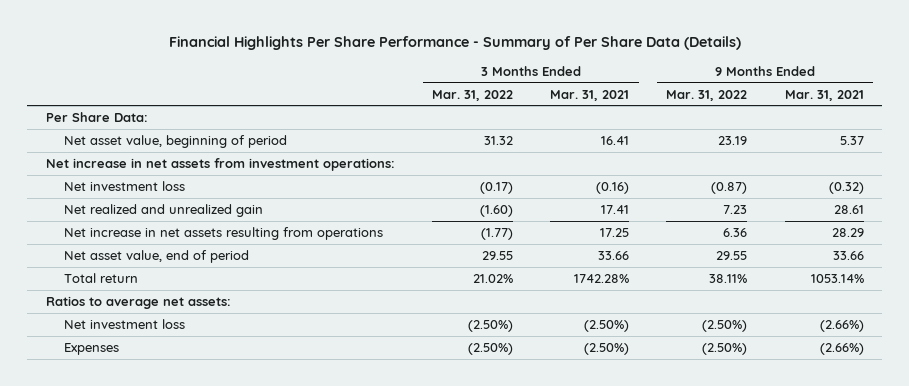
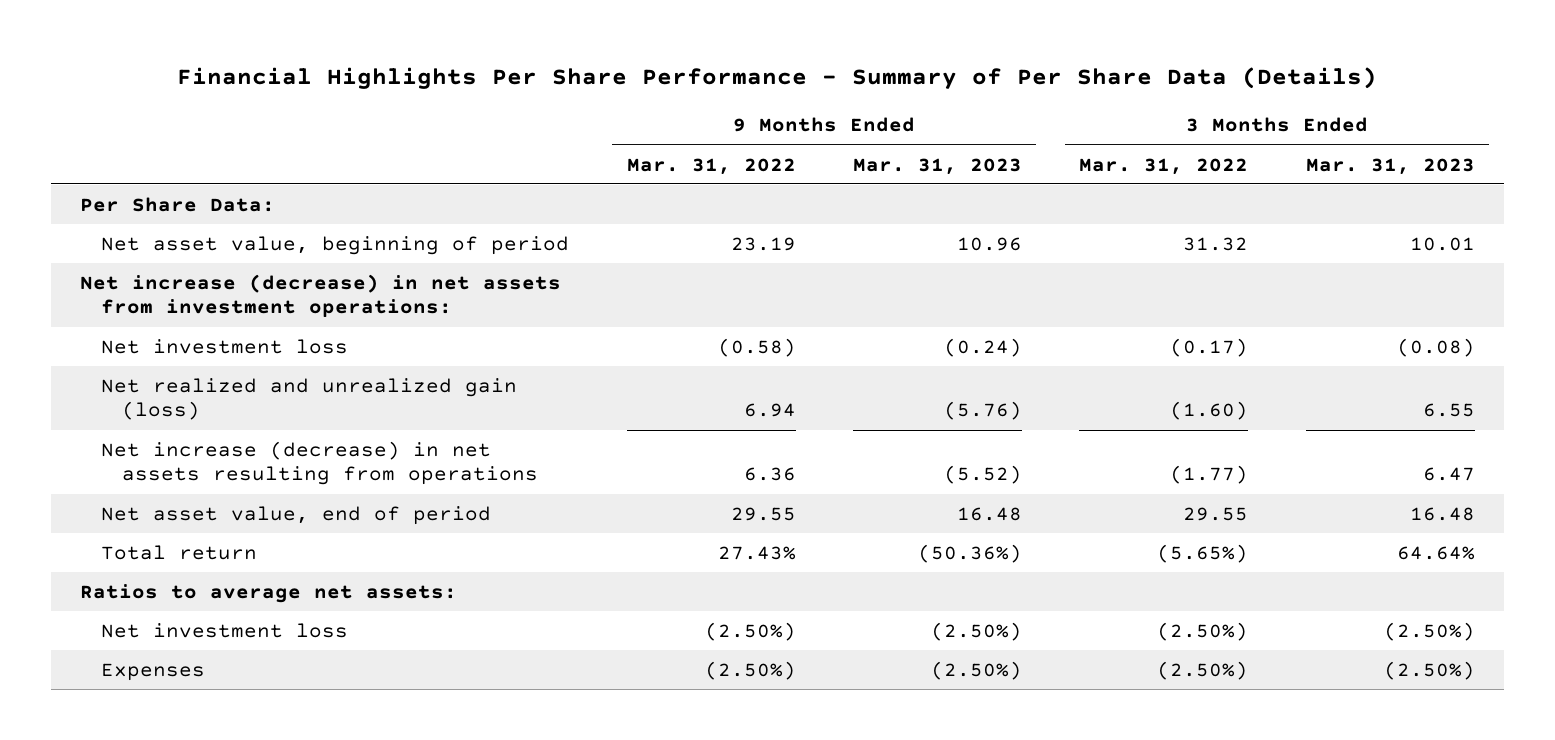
- | 3 Months Ended Mar. 31, 2022 | 3 Months Ended Mar. 31, 2021 | 9 Months Ended Mar. 31, 2022 | 9 Months Ended Mar. 31, 2021
+ | 9 Months Ended Mar. 31, 2022 | 9 Months Ended Mar. 31, 2023 | 3 Months Ended Mar. 31, 2022 | 3 Months Ended Mar. 31, 2023
- Net increase in net assets from investment operations:
- Net investment loss | (0.17) | (0.16) | (0.87) | (0.32)
- Net realized and unrealized gain | (1.60) | 17.41 | 7.23 | 28.61
- Net increase in net assets resulting from operations | (1.77) | 17.25 | 6.36 | 28.29
+ Net increase (decrease) in net assets from investment operations:
+ Net investment loss | (0.58) | (0.24) | (0.17) | (0.08)
+ Net realized and unrealized gain (loss) | 6.94 | (5.76) | (1.60) | 6.55
+ Net increase (decrease) in net assets resulting from operations | 6.36 | (5.52) | (1.77) | 6.47
- Total return | 21.02% | 1742.28% | 38.11% | 1053.14%
+ Total return | 27.43% | (50.36%) | (5.65%) | 64.64%

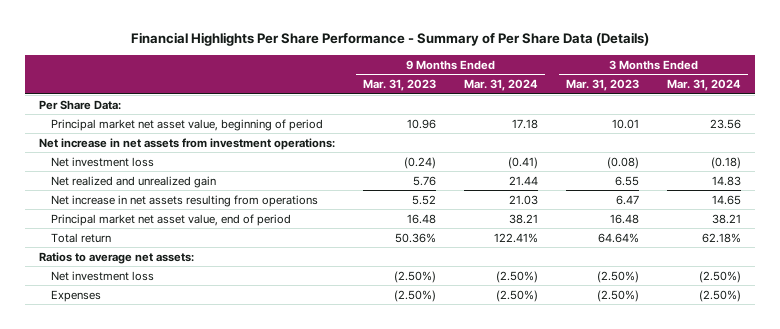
- | 9 Months Ended Mar. 31, 2022 | 9 Months Ended Mar. 31, 2023 | 3 Months Ended Mar. 31, 2022 | 3 Months Ended Mar. 31, 2023
+ | 9 Months Ended Mar. 31, 2023 | 9 Months Ended Mar. 31, 2024 | 3 Months Ended Mar. 31, 2023 | 3 Months Ended Mar. 31, 2024
- Net asset value, beginning of period | 23.19 | 10.96 | 31.32 | 10.01
- Net increase (decrease) in net assets from investment operations:
+ Principal market net asset value, beginning of period | 10.96 | 17.18 | 10.01 | 23.56
+ Net increase in net assets from investment operations:
- Net realized and unrealized gain (loss) | 6.94 | (5.76) | (1.60) | 6.55
- Net increase (decrease) in net assets resulting from operations | 6.36 | (5.52) | (1.77) | 6.47
- Net asset value, end of period | 29.55 | 16.48 | 29.55 | 16.48
- Total return | 27.43% | (50.36%) | (5.65%) | 64.64%
+ Net realized and unrealized gain | 5.76 | 21.44 | 6.55 | 14.83
+ Net increase in net assets resulting from operations | 5.52 | 21.03 | 6.47 | 14.65
+ Principal market net asset value, end of period | 16.48 | 38.21 | 16.48 | 38.21
+ Total return | 50.36% | 122.41% | 64.64% | 62.18%

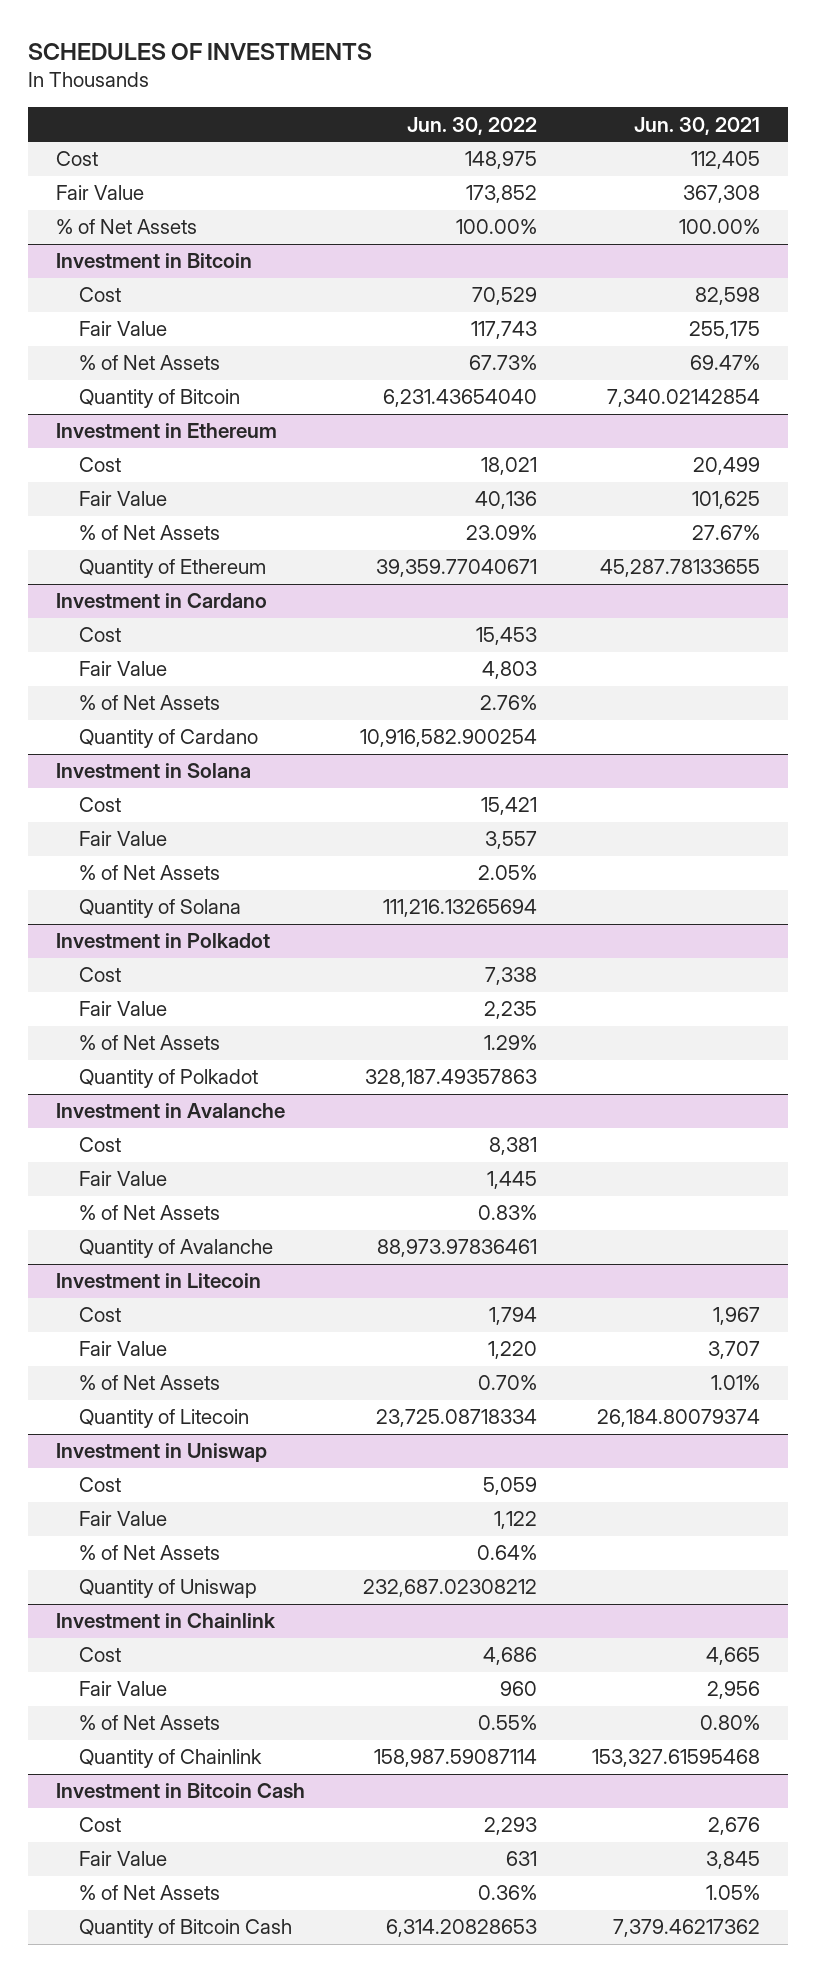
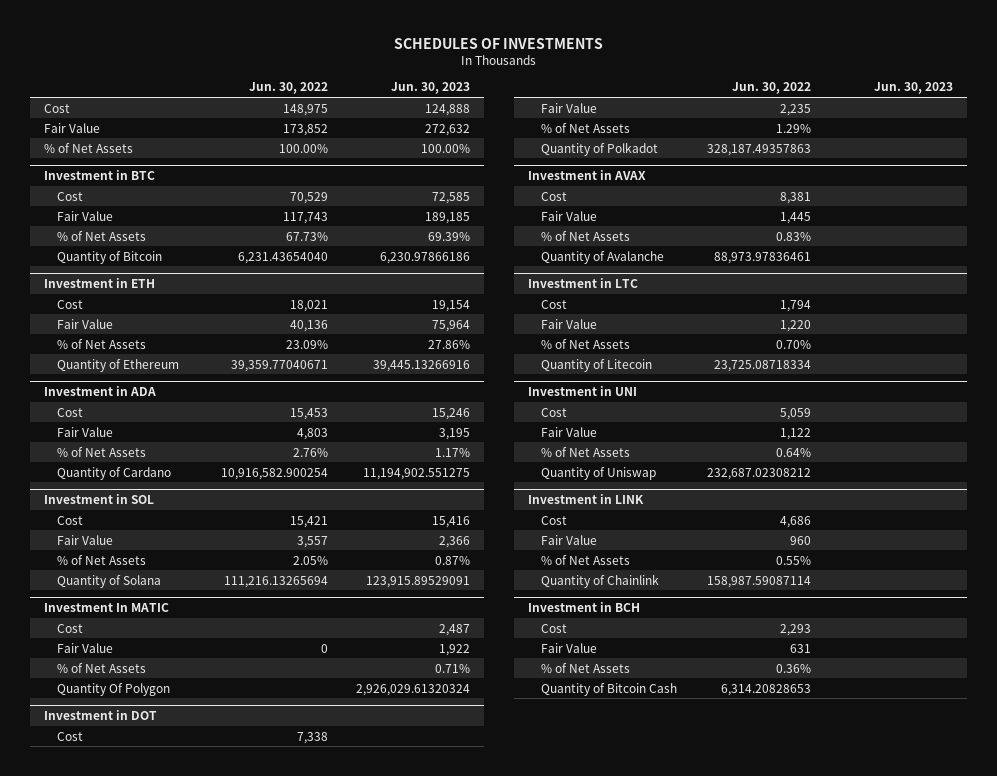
- | Jun. 30, 2022 | Jun. 30, 2021
+ | Jun. 30, 2022 | Jun. 30, 2023
- Investment in Bitcoin
+ Investment in BTC
- Investment in Ethereum
+ Investment in ETH
- Investment in Cardano
+ Investment in ADA
- Investment in Solana
+ Investment in SOL
- Investment in Polkadot
+ Investment In MATIC
+ Cost | | 2,487
+ Fair Value | 0 | 1,922
+ % of Net Assets | | 0.71%
+ Quantity Of Polygon | | 2,926,029.61320324
+ Investment in DOT
- Investment in Avalanche
+ Investment in AVAX
- Investment in Litecoin
+ Investment in LTC
- Investment in Uniswap
+ Investment in UNI
- Investment in Chainlink
+ Investment in LINK
- Investment in Bitcoin Cash
+ Investment in BCH

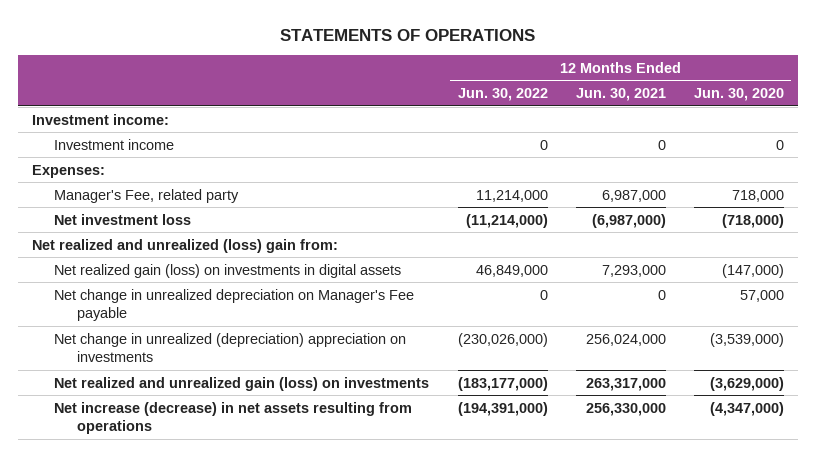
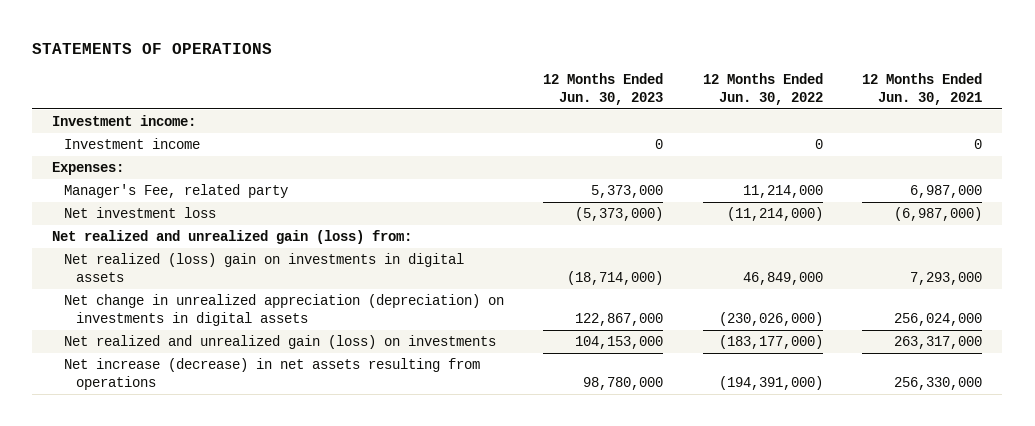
- | 12 Months Ended Jun. 30, 2022 | 12 Months Ended Jun. 30, 2021 | 12 Months Ended Jun. 30, 2020
+ | 12 Months Ended Jun. 30, 2023 | 12 Months Ended Jun. 30, 2022 | 12 Months Ended Jun. 30, 2021
- Net realized and unrealized (loss) gain from:
- Net realized gain (loss) on investments in digital assets | 46,849,000 | 7,293,000 | (147,000)
- Net change in unrealized depreciation on Manager's Fee payable | 0 | 0 | 57,000
- Net change in unrealized (depreciation) appreciation on investments | (230,026,000) | 256,024,000 | (3,539,000)
+ Net realized and unrealized gain (loss) from:
+ Net realized (loss) gain on investments in digital assets | (18,714,000) | 46,849,000 | 7,293,000
+ Net change in unrealized appreciation (depreciation) on investments in digital assets | 122,867,000 | (230,026,000) | 256,024,000

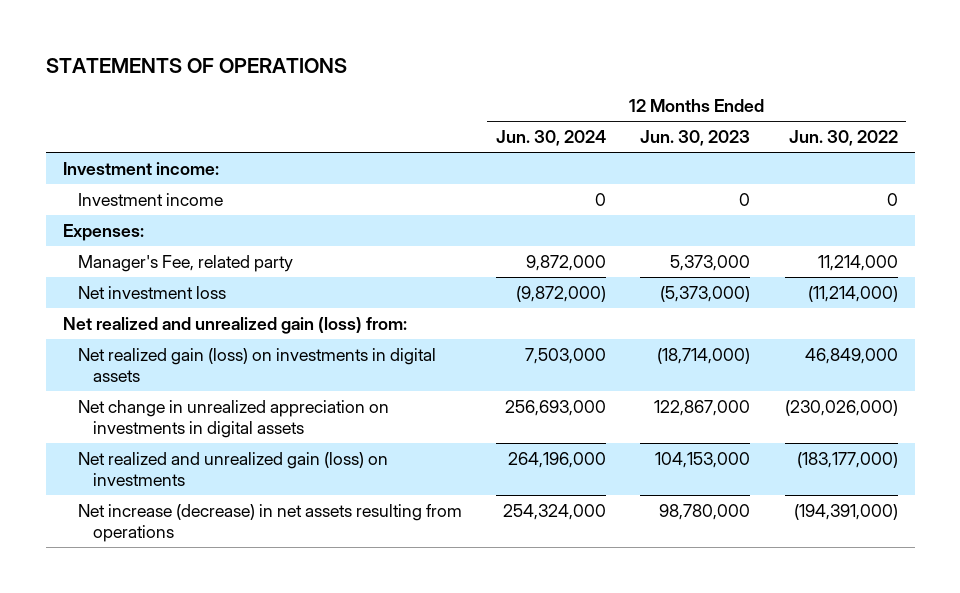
- | 12 Months Ended Jun. 30, 2023 | 12 Months Ended Jun. 30, 2022 | 12 Months Ended Jun. 30, 2021
+ | 12 Months Ended Jun. 30, 2024 | 12 Months Ended Jun. 30, 2023 | 12 Months Ended Jun. 30, 2022
- Net realized (loss) gain on investments in digital assets | (18,714,000) | 46,849,000 | 7,293,000
- Net change in unrealized appreciation (depreciation) on investments in digital assets | 122,867,000 | (230,026,000) | 256,024,000
+ Net realized gain (loss) on investments in digital assets | 7,503,000 | (18,714,000) | 46,849,000
+ Net change in unrealized appreciation on investments in digital assets | 256,693,000 | 122,867,000 | (230,026,000)

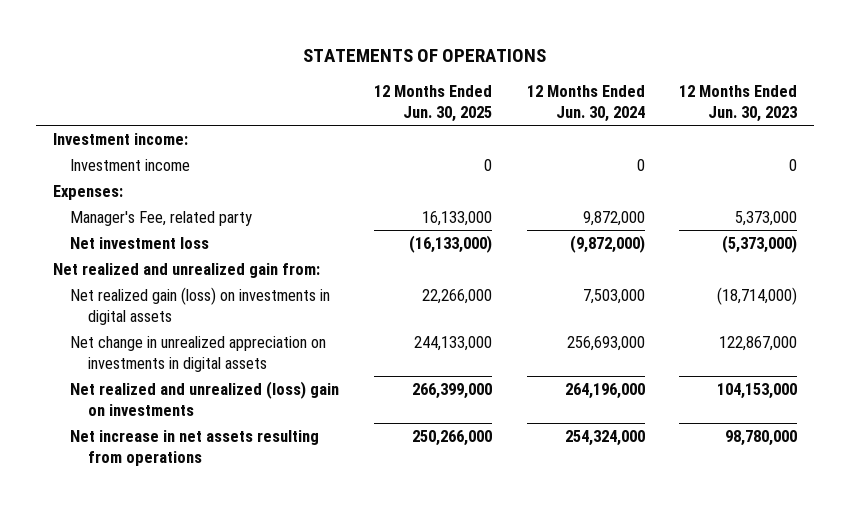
- | 12 Months Ended Jun. 30, 2024 | 12 Months Ended Jun. 30, 2023 | 12 Months Ended Jun. 30, 2022
+ | 12 Months Ended Jun. 30, 2025 | 12 Months Ended Jun. 30, 2024 | 12 Months Ended Jun. 30, 2023
- Net realized and unrealized gain (loss) from:
+ Net realized and unrealized gain from:
- Net realized and unrealized gain (loss) on investments | 264,196,000 | 104,153,000 | (183,177,000)
- Net increase (decrease) in net assets resulting from operations | 254,324,000 | 98,780,000 | (194,391,000)
+ Net realized and unrealized (loss) gain on investments | 266,399,000 | 264,196,000 | 104,153,000
+ Net increase in net assets resulting from operations | 250,266,000 | 254,324,000 | 98,780,000

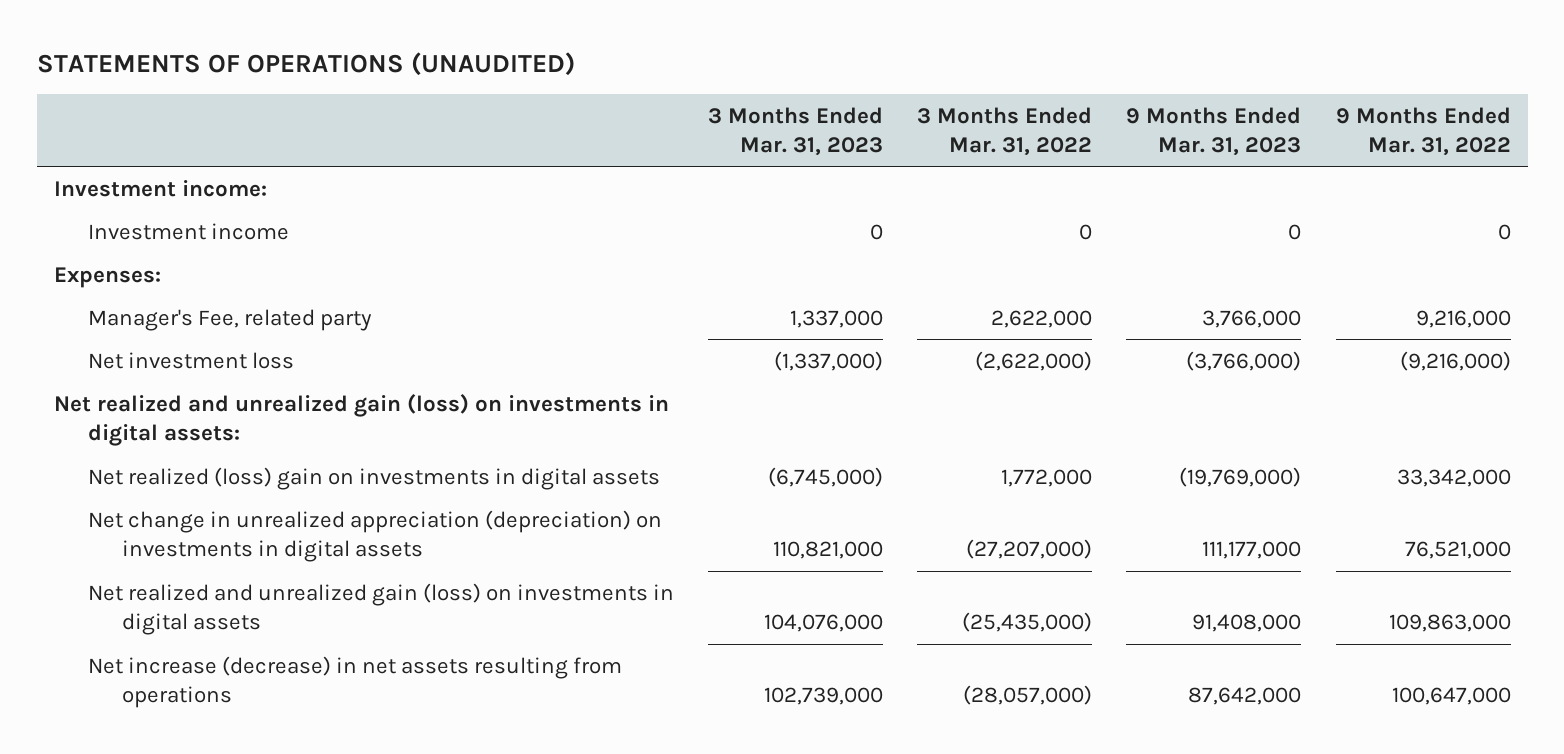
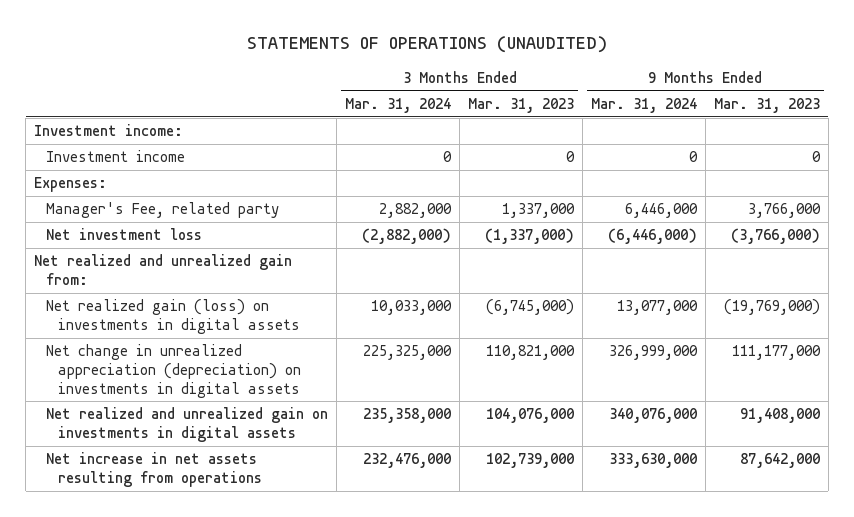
- | 3 Months Ended Mar. 31, 2023 | 3 Months Ended Mar. 31, 2022 | 9 Months Ended Mar. 31, 2023 | 9 Months Ended Mar. 31, 2022
+ | 3 Months Ended Mar. 31, 2024 | 3 Months Ended Mar. 31, 2023 | 9 Months Ended Mar. 31, 2024 | 9 Months Ended Mar. 31, 2023
- Net realized and unrealized gain (loss) on investments in digital assets:
- Net realized (loss) gain on investments in digital assets | (6,745,000) | 1,772,000 | (19,769,000) | 33,342,000
+ Net realized and unrealized gain from:
+ Net realized gain (loss) on investments in digital assets | 10,033,000 | (6,745,000) | 13,077,000 | (19,769,000)
- Net realized and unrealized gain (loss) on investments in digital assets | 104,076,000 | (25,435,000) | 91,408,000 | 109,863,000
- Net increase (decrease) in net assets resulting from operations | 102,739,000 | (28,057,000) | 87,642,000 | 100,647,000
+ Net realized and unrealized gain on investments in digital assets | 235,358,000 | 104,076,000 | 340,076,000 | 91,408,000
+ Net increase in net assets resulting from operations | 232,476,000 | 102,739,000 | 333,630,000 | 87,642,000

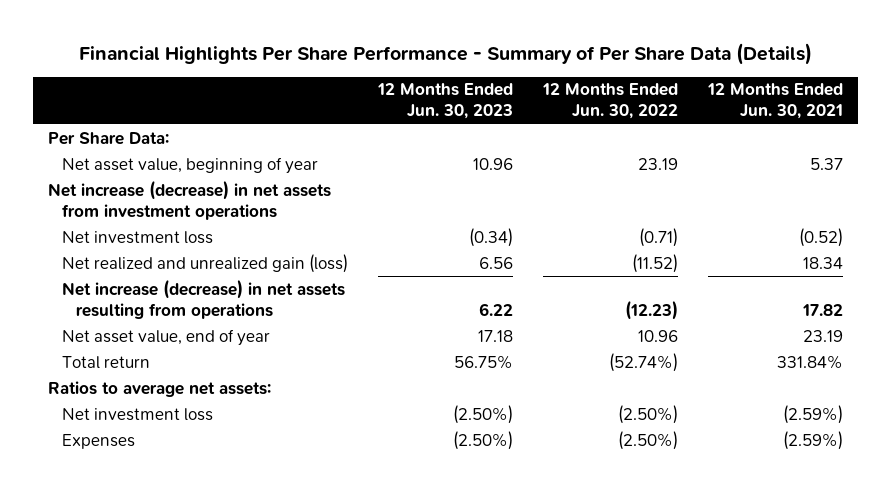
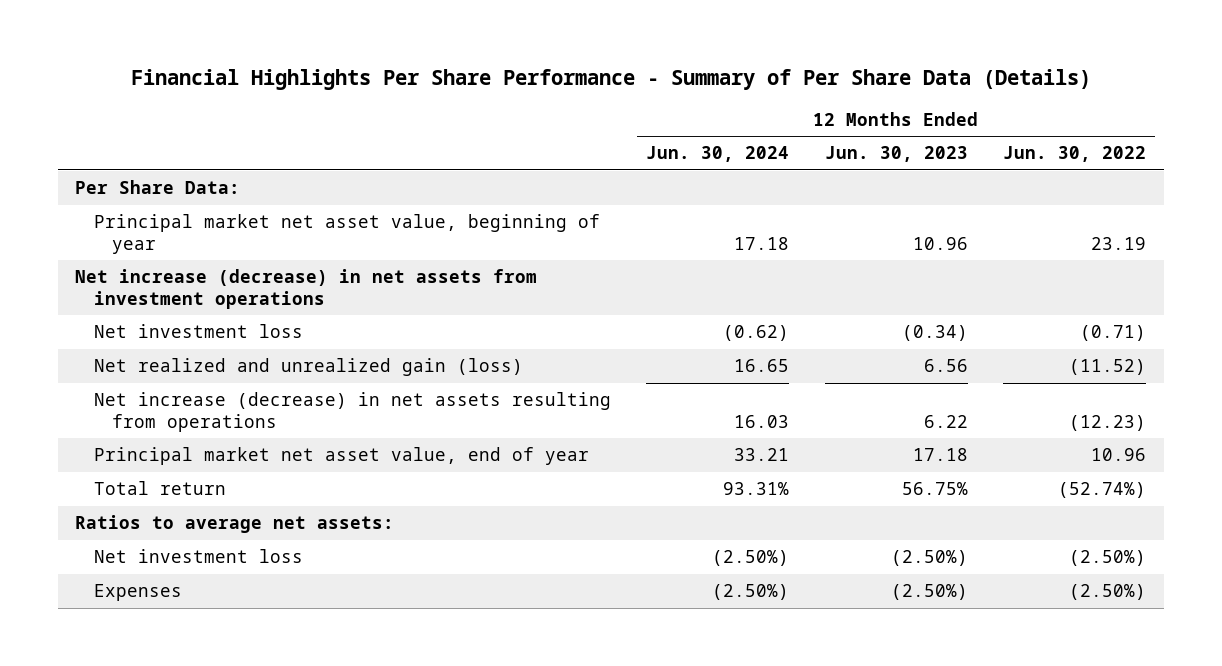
- | 12 Months Ended Jun. 30, 2023 | 12 Months Ended Jun. 30, 2022 | 12 Months Ended Jun. 30, 2021
+ | 12 Months Ended Jun. 30, 2024 | 12 Months Ended Jun. 30, 2023 | 12 Months Ended Jun. 30, 2022
- Net asset value, beginning of year | 10.96 | 23.19 | 5.37
+ Principal market net asset value, beginning of year | 17.18 | 10.96 | 23.19
- Net asset value, end of year | 17.18 | 10.96 | 23.19
+ Principal market net asset value, end of year | 33.21 | 17.18 | 10.96

